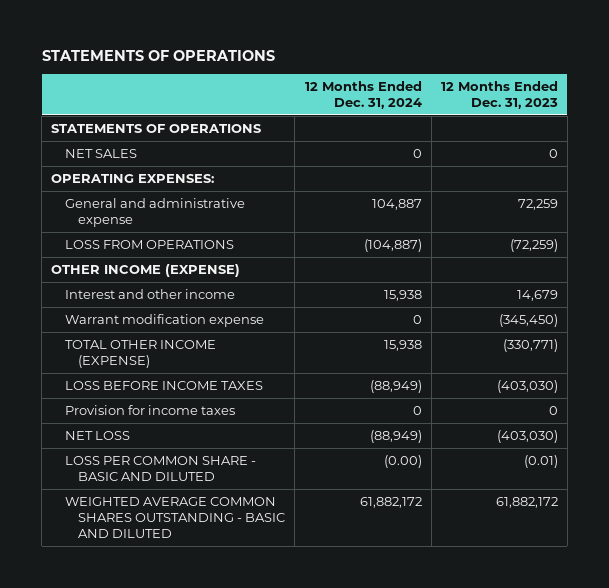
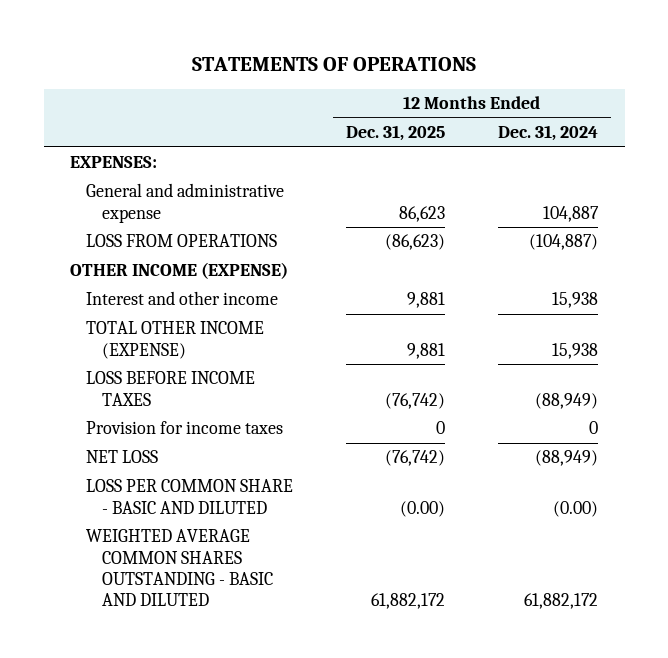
- | 12 Months Ended Dec. 31, 2024 | 12 Months Ended Dec. 31, 2023
+ | 12 Months Ended Dec. 31, 2025 | 12 Months Ended Dec. 31, 2024
- STATEMENTS OF OPERATIONS
- NET SALES | 0 | 0
- OPERATING EXPENSES:
+ EXPENSES:
- Warrant modification expense | 0 | (345,450)

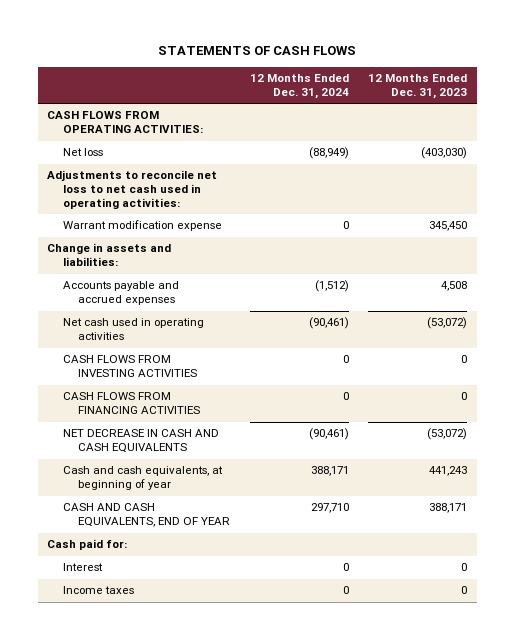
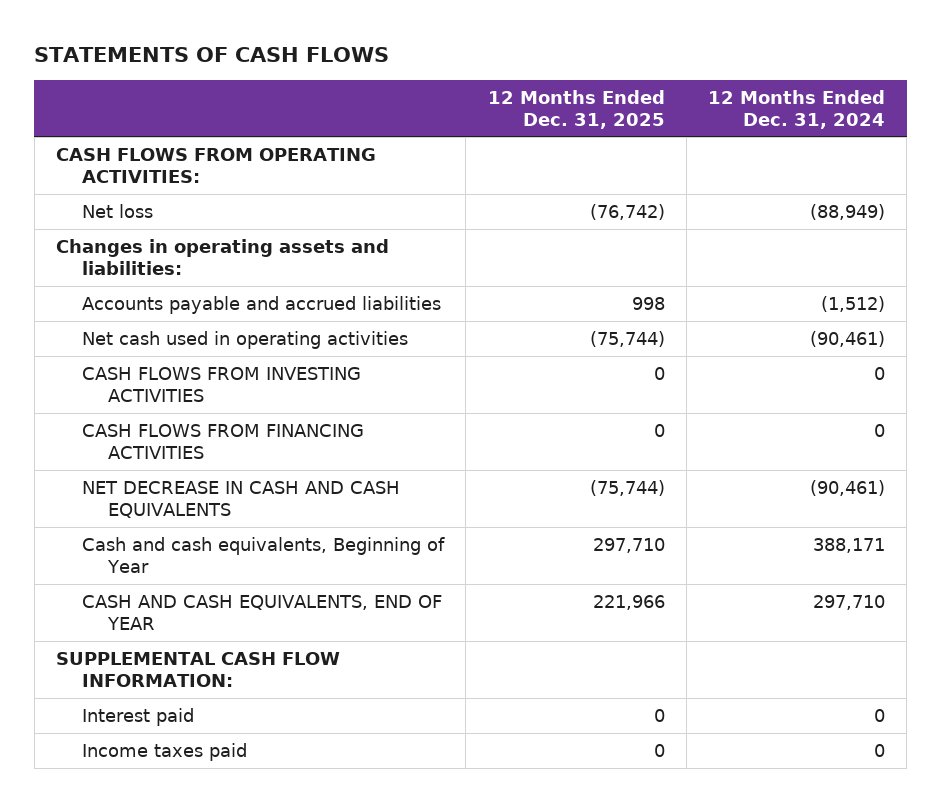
- | 12 Months Ended Dec. 31, 2024 | 12 Months Ended Dec. 31, 2023
+ | 12 Months Ended Dec. 31, 2025 | 12 Months Ended Dec. 31, 2024
- Adjustments to reconcile net loss to net cash used in operating activities:
- Warrant modification expense | 0 | 345,450
- Change in assets and liabilities:
- Accounts payable and accrued expenses | (1,512) | 4,508
+ Changes in operating assets and liabilities:
+ Accounts payable and accrued liabilities | 998 | (1,512)
- Cash and cash equivalents, at beginning of year | 388,171 | 441,243
+ Cash and cash equivalents, Beginning of Year | 297,710 | 388,171
- Cash paid for:
- Interest | 0 | 0
- Income taxes | 0 | 0
+ SUPPLEMENTAL CASH FLOW INFORMATION:
+ Interest paid | 0 | 0
+ Income taxes paid | 0 | 0

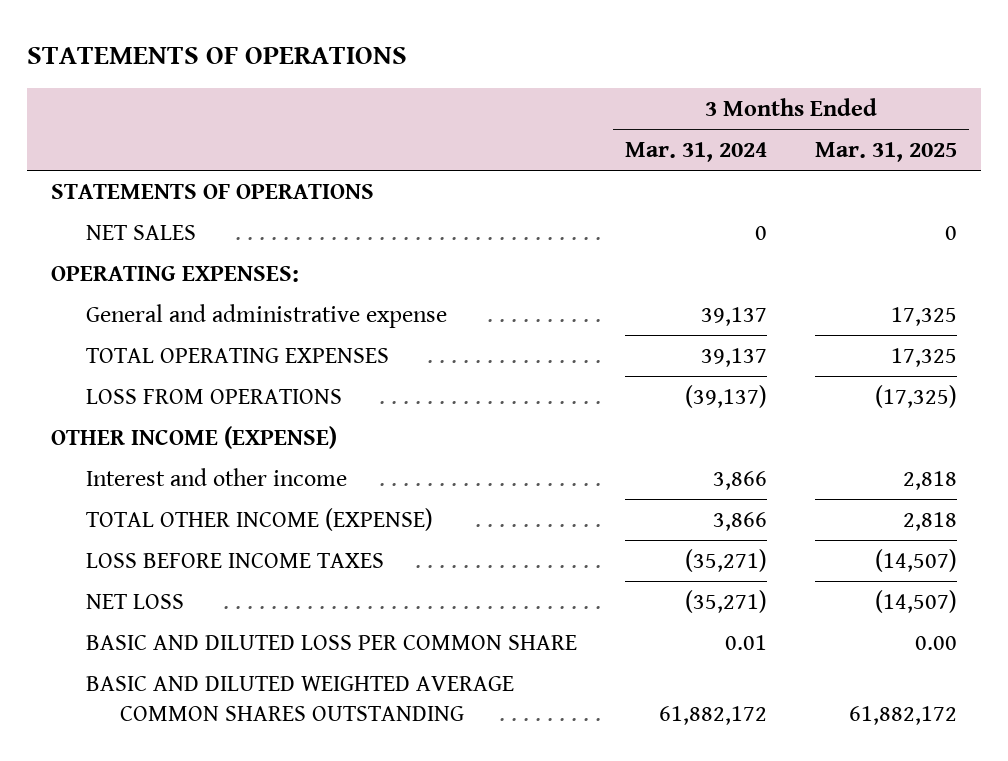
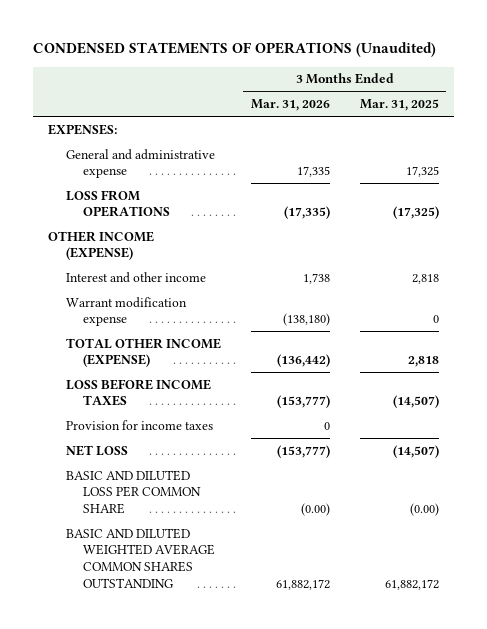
- STATEMENTS OF OPERATIONS
+ CONDENSED STATEMENTS OF OPERATIONS (Unaudited)
- | 3 Months Ended Mar. 31, 2024 | 3 Months Ended Mar. 31, 2025
+ | 3 Months Ended Mar. 31, 2026 | 3 Months Ended Mar. 31, 2025
- STATEMENTS OF OPERATIONS
- NET SALES | 0 | 0
- OPERATING EXPENSES:
+ EXPENSES:
- TOTAL OPERATING EXPENSES | 39,137 | 17,325
+ Warrant modification expense | (138,180) | 0
+ Provision for income taxes | 0 |
- BASIC AND DILUTED LOSS PER COMMON SHARE | 0.01 | 0.00
+ BASIC AND DILUTED LOSS PER COMMON SHARE | (0.00) | (0.00)

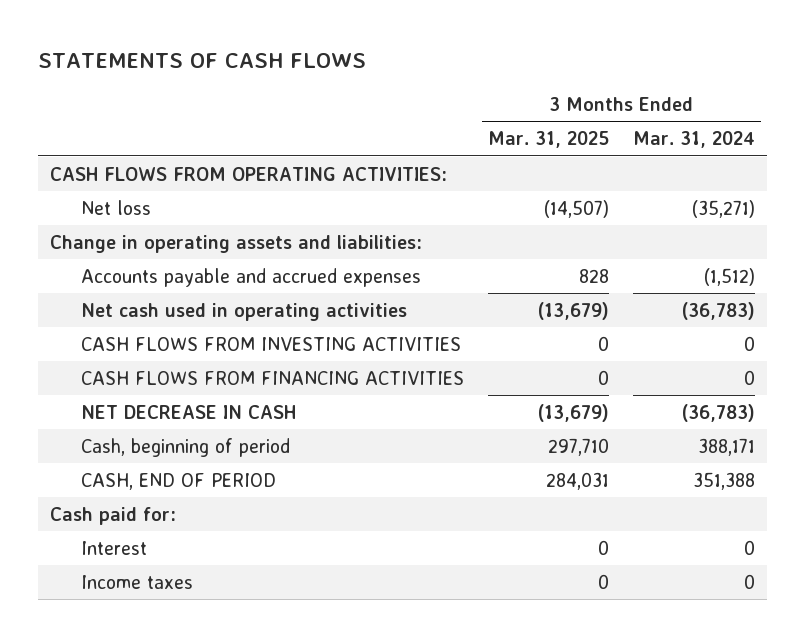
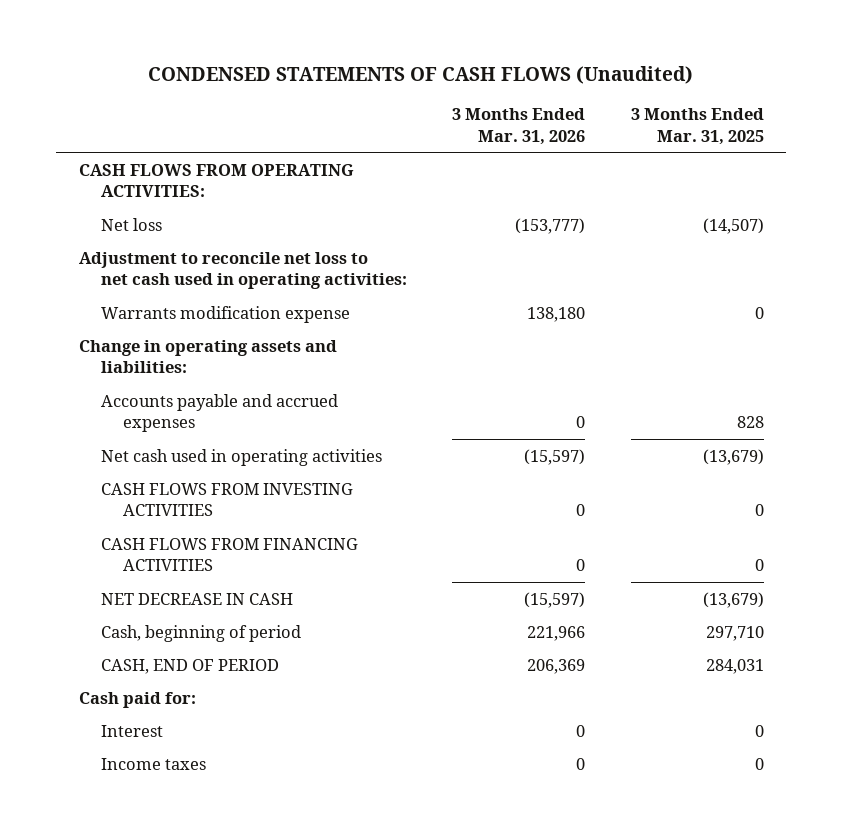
- STATEMENTS OF CASH FLOWS
+ CONDENSED STATEMENTS OF CASH FLOWS (Unaudited)
- | 3 Months Ended Mar. 31, 2025 | 3 Months Ended Mar. 31, 2024
+ | 3 Months Ended Mar. 31, 2026 | 3 Months Ended Mar. 31, 2025
+ Adjustment to reconcile net loss to net cash used in operating activities:
+ Warrants modification expense | 138,180 | 0

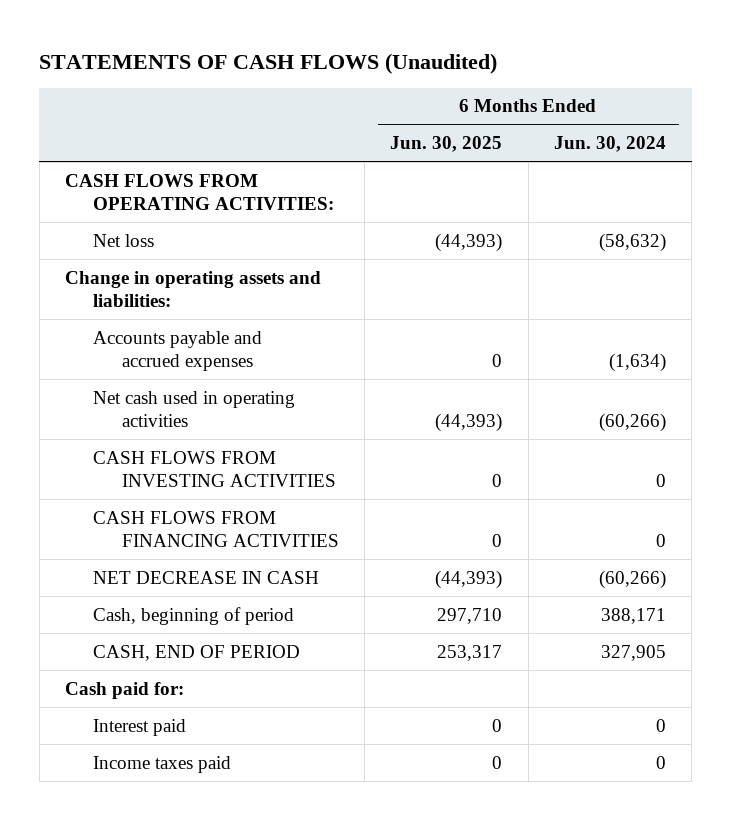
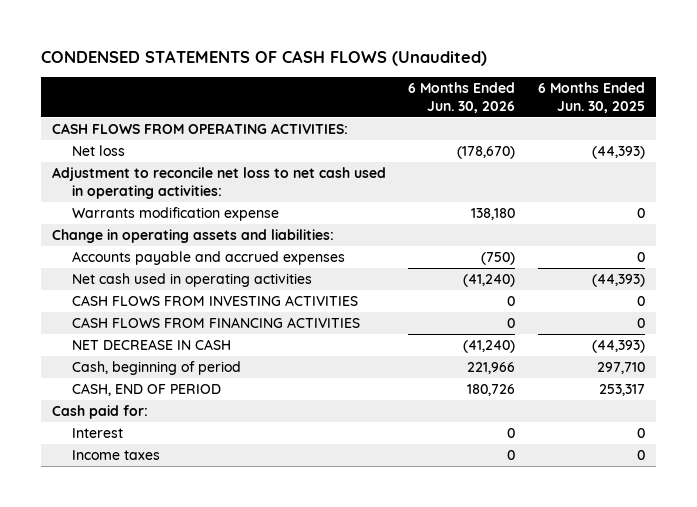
- STATEMENTS OF CASH FLOWS (Unaudited)
+ CONDENSED STATEMENTS OF CASH FLOWS (Unaudited)
- | 6 Months Ended Jun. 30, 2025 | 6 Months Ended Jun. 30, 2024
+ | 6 Months Ended Jun. 30, 2026 | 6 Months Ended Jun. 30, 2025
+ Adjustment to reconcile net loss to net cash used in operating activities:
+ Warrants modification expense | 138,180 | 0
- Interest paid | 0 | 0
- Income taxes paid | 0 | 0
+ Interest | 0 | 0
+ Income taxes | 0 | 0

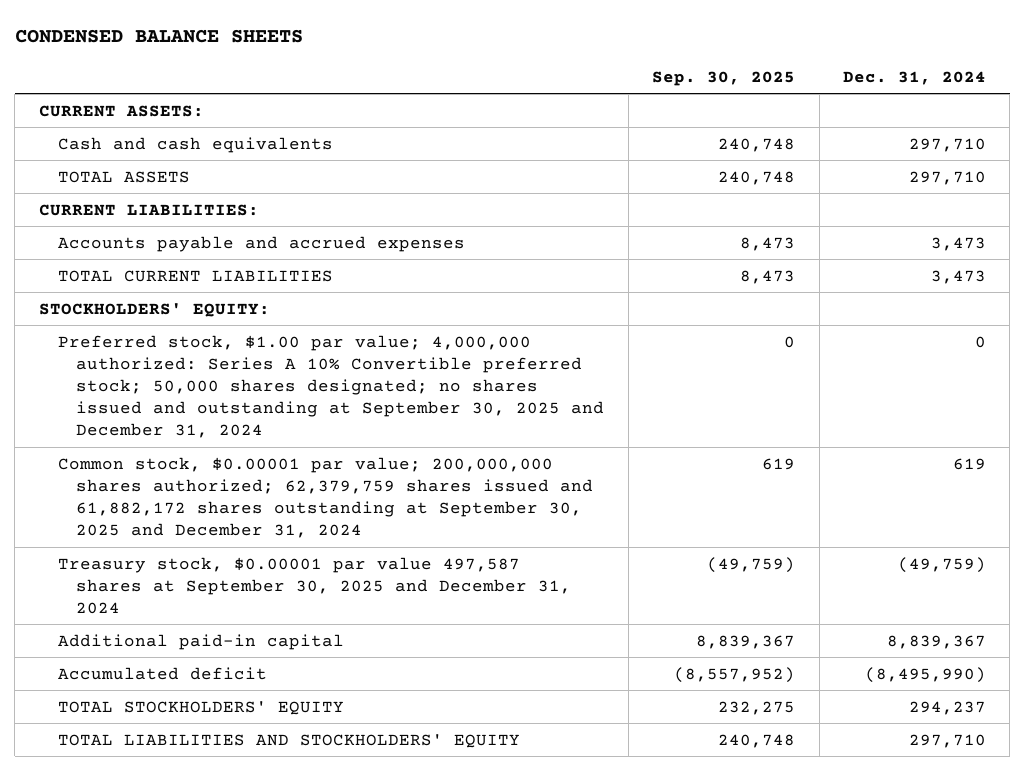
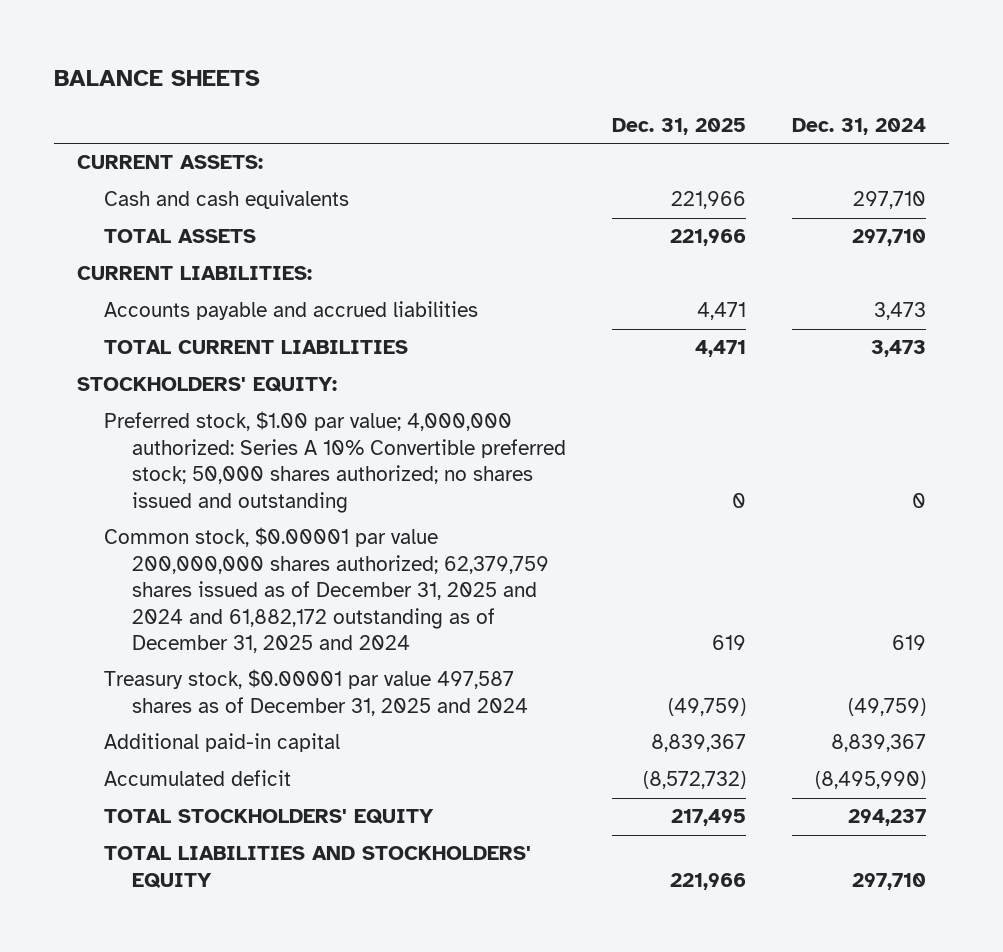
- CONDENSED BALANCE SHEETS
+ BALANCE SHEETS
- | Sep. 30, 2025 | Dec. 31, 2024
+ | Dec. 31, 2025 | Dec. 31, 2024
- Accounts payable and accrued expenses | 8,473 | 3,473
+ Accounts payable and accrued liabilities | 4,471 | 3,473
- Preferred stock, $1.00 par value; 4,000,000 authorized: Series A 10% Convertible preferred stock; 50,000 shares designated; no shares issued and outstanding at September 30, 2025 and December 31, 2024 | 0 | 0
- Common stock, $0.00001 par value; 200,000,000 shares authorized; 62,379,759 shares issued and 61,882,172 shares outstanding at September 30, 2025 and December 31, 2024 | 619 | 619
- Treasury stock, $0.00001 par value 497,587 shares at September 30, 2025 and December 31, 2024 | (49,759) | (49,759)
+ Preferred stock, $1.00 par value; 4,000,000 authorized: Series A 10% Convertible preferred stock; 50,000 shares authorized; no shares issued and outstanding | 0 | 0
+ Common stock, $0.00001 par value 200,000,000 shares authorized; 62,379,759 shares issued as of December 31, 2025 and 2024 and 61,882,172 outstanding as of December 31, 2025 and 2024 | 619 | 619
+ Treasury stock, $0.00001 par value 497,587 shares as of December 31, 2025 and 2024 | (49,759) | (49,759)

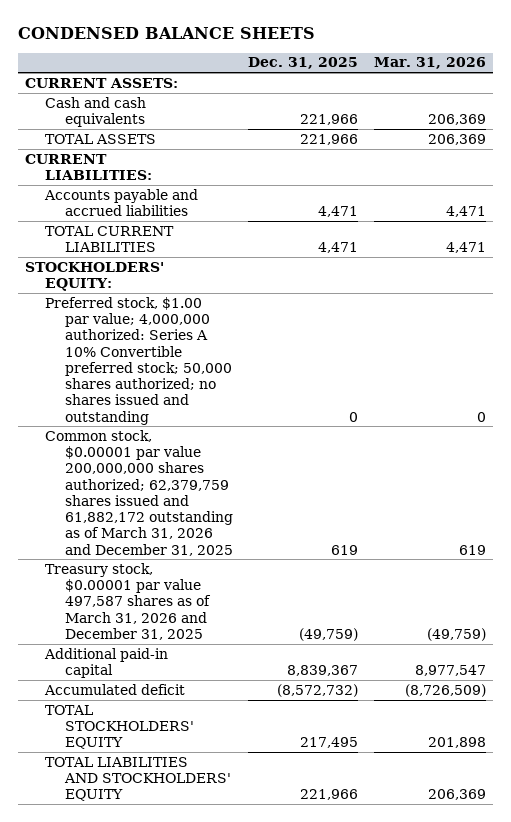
- BALANCE SHEETS
+ CONDENSED BALANCE SHEETS
- | Dec. 31, 2025 | Dec. 31, 2024
+ | Dec. 31, 2025 | Mar. 31, 2026
- Common stock, $0.00001 par value 200,000,000 shares authorized; 62,379,759 shares issued as of December 31, 2025 and 2024 and 61,882,172 outstanding as of December 31, 2025 and 2024 | 619 | 619
- Treasury stock, $0.00001 par value 497,587 shares as of December 31, 2025 and 2024 | (49,759) | (49,759)
+ Common stock, $0.00001 par value 200,000,000 shares authorized; 62,379,759 shares issued and 61,882,172 outstanding as of March 31, 2026 and December 31, 2025 | 619 | 619
+ Treasury stock, $0.00001 par value 497,587 shares as of March 31, 2026 and December 31, 2025 | (49,759) | (49,759)

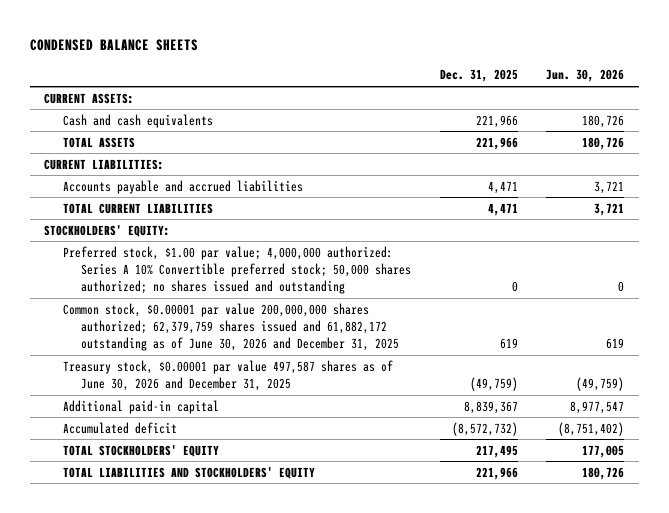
- | Dec. 31, 2025 | Mar. 31, 2026
+ | Dec. 31, 2025 | Jun. 30, 2026
- Common stock, $0.00001 par value 200,000,000 shares authorized; 62,379,759 shares issued and 61,882,172 outstanding as of March 31, 2026 and December 31, 2025 | 619 | 619
- Treasury stock, $0.00001 par value 497,587 shares as of March 31, 2026 and December 31, 2025 | (49,759) | (49,759)
+ Common stock, $0.00001 par value 200,000,000 shares authorized; 62,379,759 shares issued and 61,882,172 outstanding as of June 30, 2026 and December 31, 2025 | 619 | 619
+ Treasury stock, $0.00001 par value 497,587 shares as of June 30, 2026 and December 31, 2025 | (49,759) | (49,759)

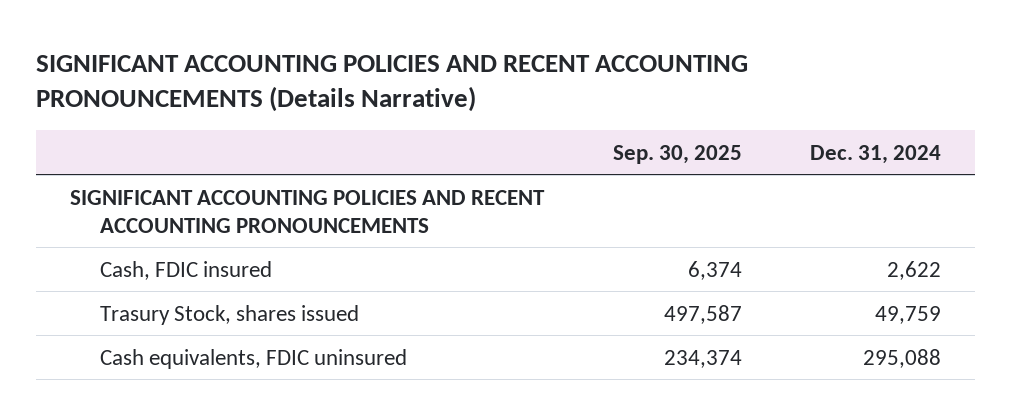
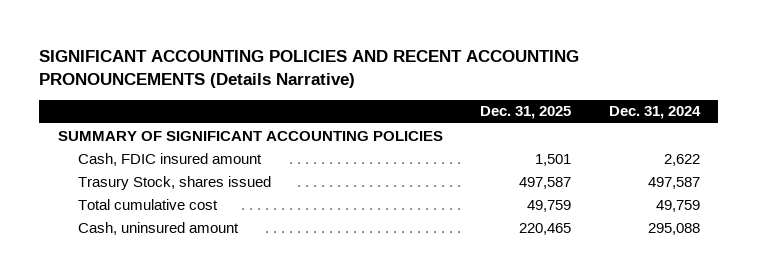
- | Sep. 30, 2025 | Dec. 31, 2024
+ | Dec. 31, 2025 | Dec. 31, 2024
- SIGNIFICANT ACCOUNTING POLICIES AND RECENT ACCOUNTING PRONOUNCEMENTS
- Cash, FDIC insured | 6,374 | 2,622
- Trasury Stock, shares issued | 497,587 | 49,759
- Cash equivalents, FDIC uninsured | 234,374 | 295,088
+ SUMMARY OF SIGNIFICANT ACCOUNTING POLICIES
+ Cash, FDIC insured amount | 1,501 | 2,622
+ Trasury Stock, shares issued | 497,587 | 497,587
+ Total cumulative cost | 49,759 | 49,759
+ Cash, uninsured amount | 220,465 | 295,088

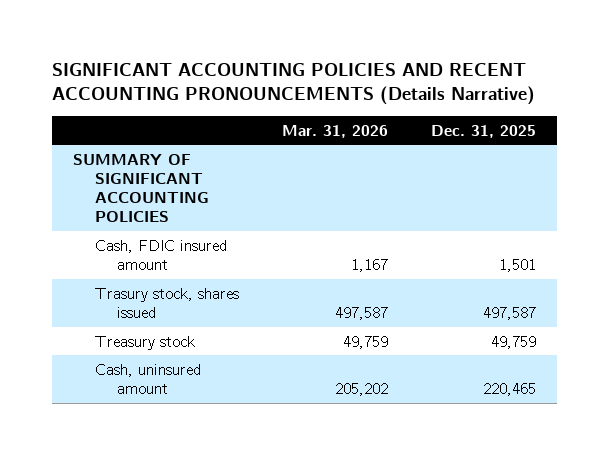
- | Dec. 31, 2025 | Dec. 31, 2024
+ | Mar. 31, 2026 | Dec. 31, 2025
- Trasury Stock, shares issued | 497,587 | 497,587
- Total cumulative cost | 49,759 | 49,759
+ Trasury stock, shares issued | 497,587 | 497,587
+ Treasury stock | 49,759 | 49,759

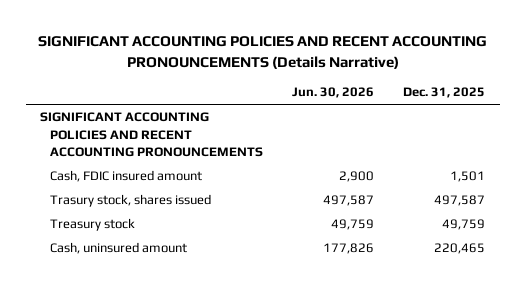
- | Mar. 31, 2026 | Dec. 31, 2025
+ | Jun. 30, 2026 | Dec. 31, 2025
- SUMMARY OF SIGNIFICANT ACCOUNTING POLICIES
+ SIGNIFICANT ACCOUNTING POLICIES AND RECENT ACCOUNTING PRONOUNCEMENTS

